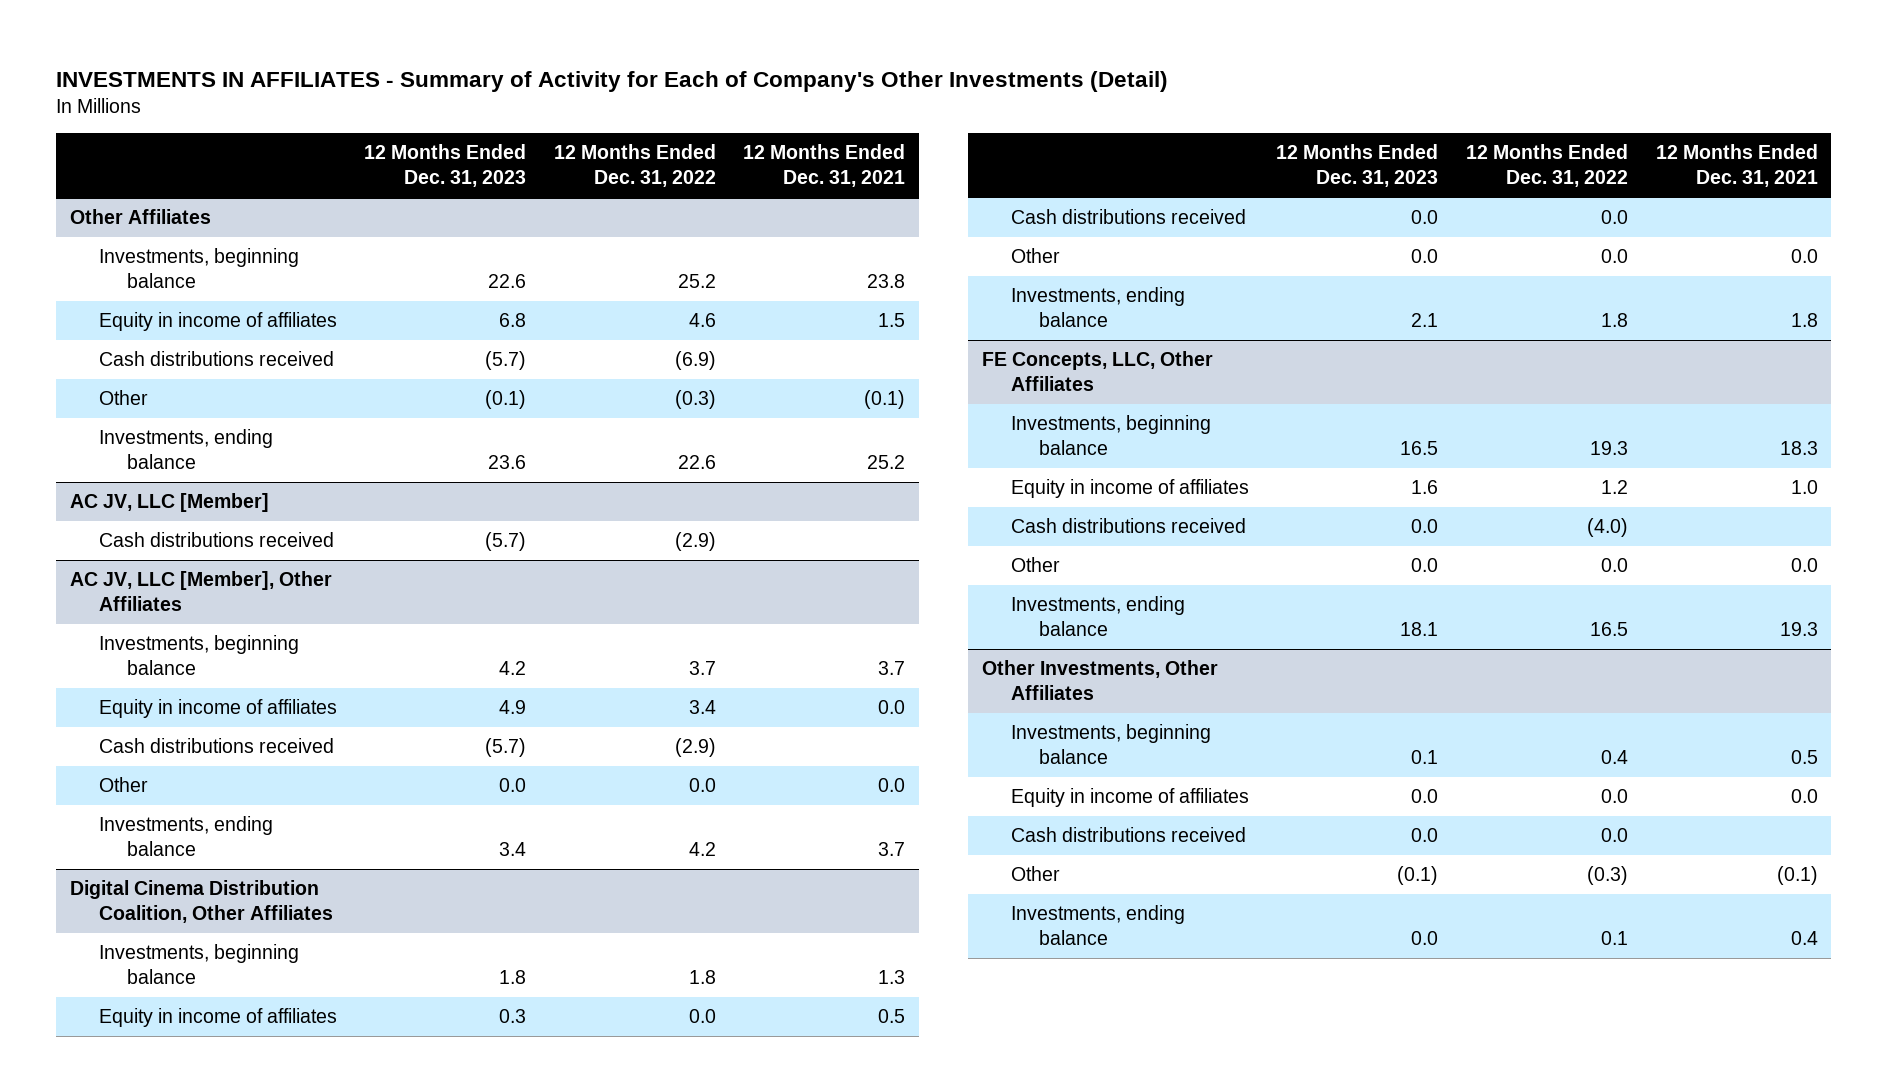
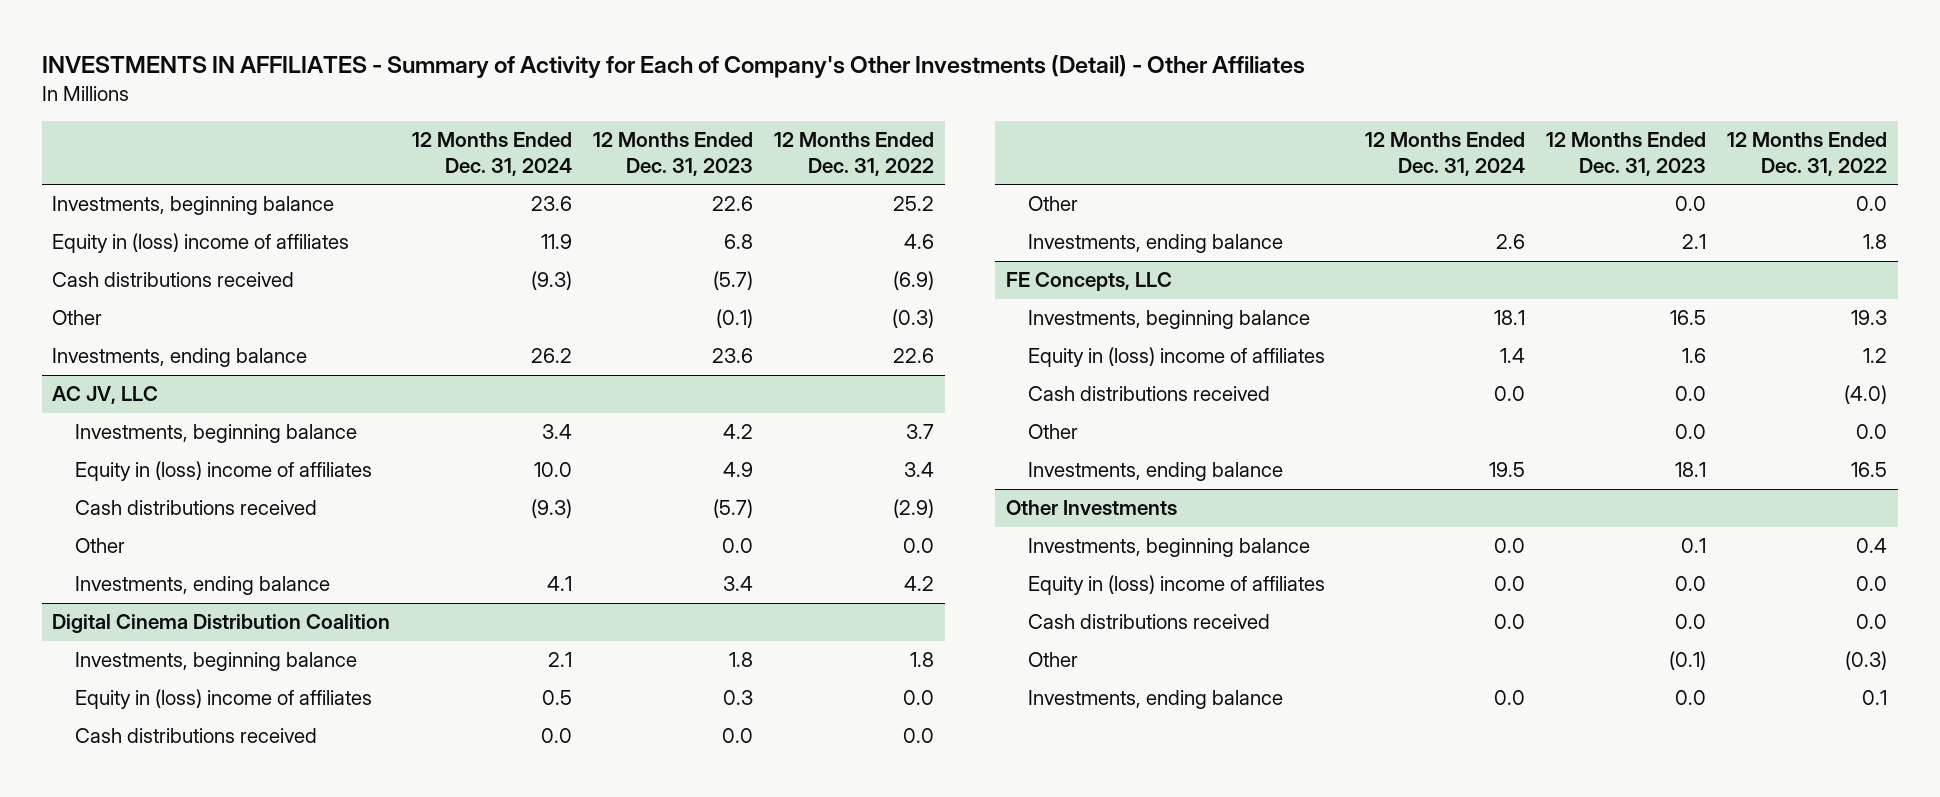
- INVESTMENTS IN AFFILIATES - Summary of Activity for Each of Company's Other Investments (Detail)
+ INVESTMENTS IN AFFILIATES - Summary of Activity for Each of Company's Other Investments (Detail) - Other Affiliates
- | 12 Months Ended Dec. 31, 2023 | 12 Months Ended Dec. 31, 2022 | 12 Months Ended Dec. 31, 2021
+ | 12 Months Ended Dec. 31, 2024 | 12 Months Ended Dec. 31, 2023 | 12 Months Ended Dec. 31, 2022
- Other Affiliates
- Equity in income of affiliates | 6.8 | 4.6 | 1.5
+ Equity in (loss) income of affiliates | 11.9 | 6.8 | 4.6
- AC JV, LLC [Member]
- Cash distributions received | (5.7) | (2.9) |
- AC JV, LLC [Member], Other Affiliates
+ AC JV, LLC
- Equity in income of affiliates | 4.9 | 3.4 | 0.0
+ Equity in (loss) income of affiliates | 10.0 | 4.9 | 3.4
- Digital Cinema Distribution Coalition, Other Affiliates
+ Digital Cinema Distribution Coalition
- Equity in income of affiliates | 0.3 | 0.0 | 0.5
+ Equity in (loss) income of affiliates | 0.5 | 0.3 | 0.0
- FE Concepts, LLC, Other Affiliates
+ FE Concepts, LLC
- Equity in income of affiliates | 1.6 | 1.2 | 1.0
+ Equity in (loss) income of affiliates | 1.4 | 1.6 | 1.2
- Other Investments, Other Affiliates
+ Other Investments
- Equity in income of affiliates | 0.0 | 0.0 | 0.0
+ Equity in (loss) income of affiliates | 0.0 | 0.0 | 0.0

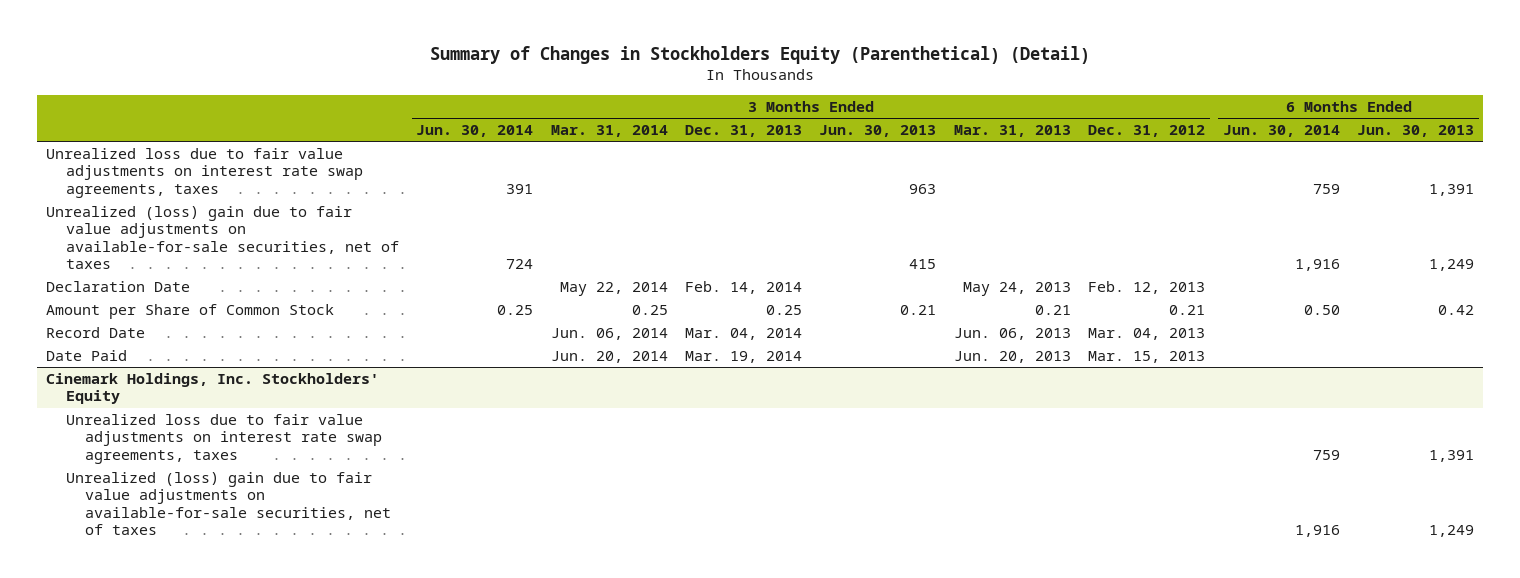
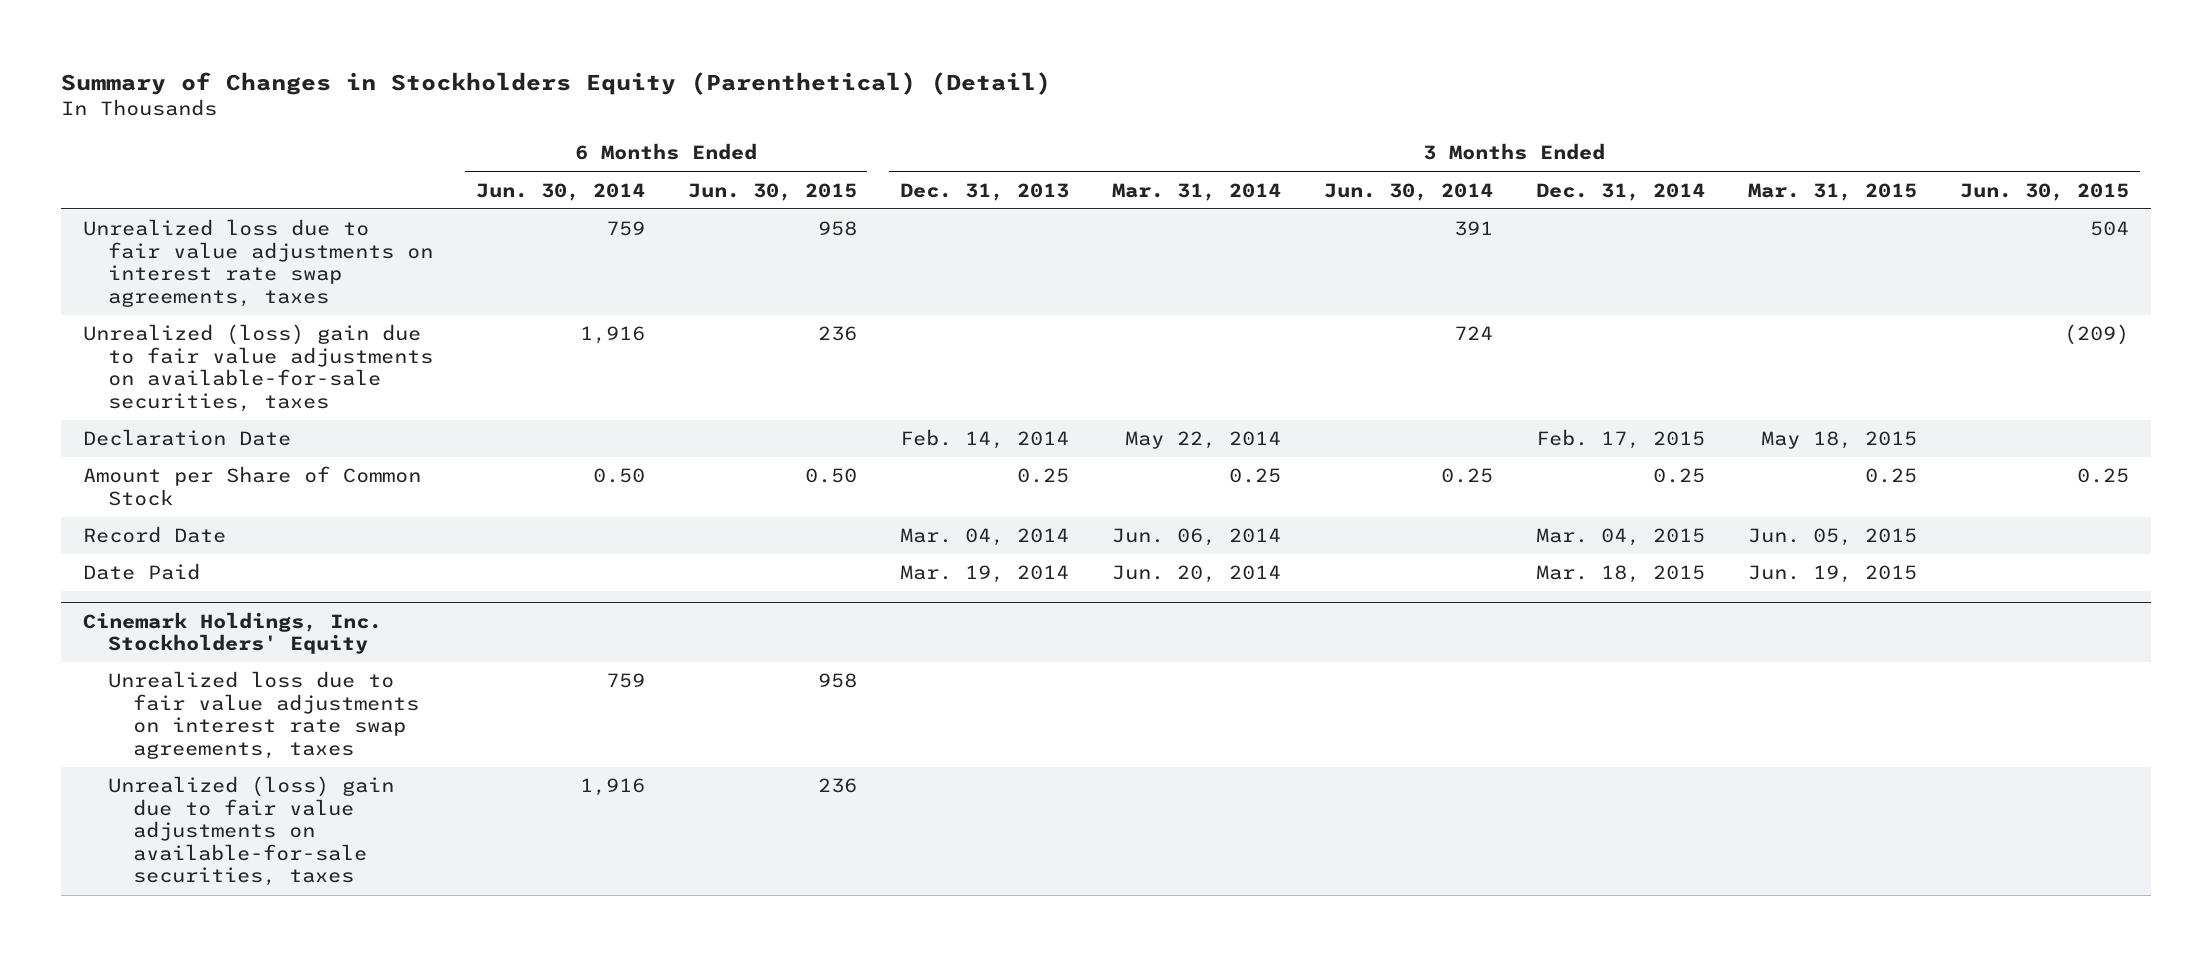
- | 3 Months Ended Jun. 30, 2014 | 3 Months Ended Mar. 31, 2014 | 3 Months Ended Dec. 31, 2013 | 3 Months Ended Jun. 30, 2013 | 3 Months Ended Mar. 31, 2013 | 3 Months Ended Dec. 31, 2012 | 6 Months Ended Jun. 30, 2014 | 6 Months Ended Jun. 30, 2013
+ | 6 Months Ended Jun. 30, 2014 | 6 Months Ended Jun. 30, 2015 | 3 Months Ended Dec. 31, 2013 | 3 Months Ended Mar. 31, 2014 | 3 Months Ended Jun. 30, 2014 | 3 Months Ended Dec. 31, 2014 | 3 Months Ended Mar. 31, 2015 | 3 Months Ended Jun. 30, 2015
- Unrealized (loss) gain due to fair value adjustments on available-for-sale securities, net of taxes | 724 | | | 415 | | | 1,916 | 1,249
+ Unrealized (loss) gain due to fair value adjustments on available-for-sale securities, taxes | 1,916 | 236 | | | 724 | | | (209)
@ Cinemark Holdings, Inc. Stockholders' Equity
- Unrealized (loss) gain due to fair value adjustments on available-for-sale securities, net of taxes | | | | | | | 1,916 | 1,249
+ Unrealized (loss) gain due to fair value adjustments on available-for-sale securities, taxes | 1,916 | 236 | | | | | |

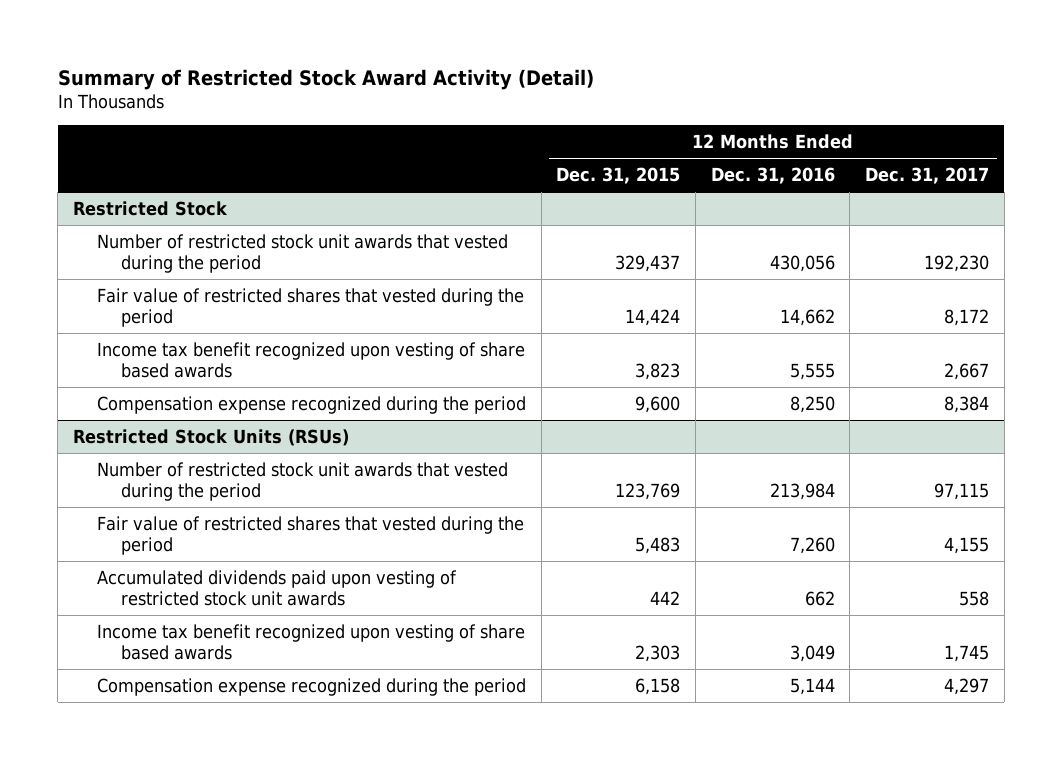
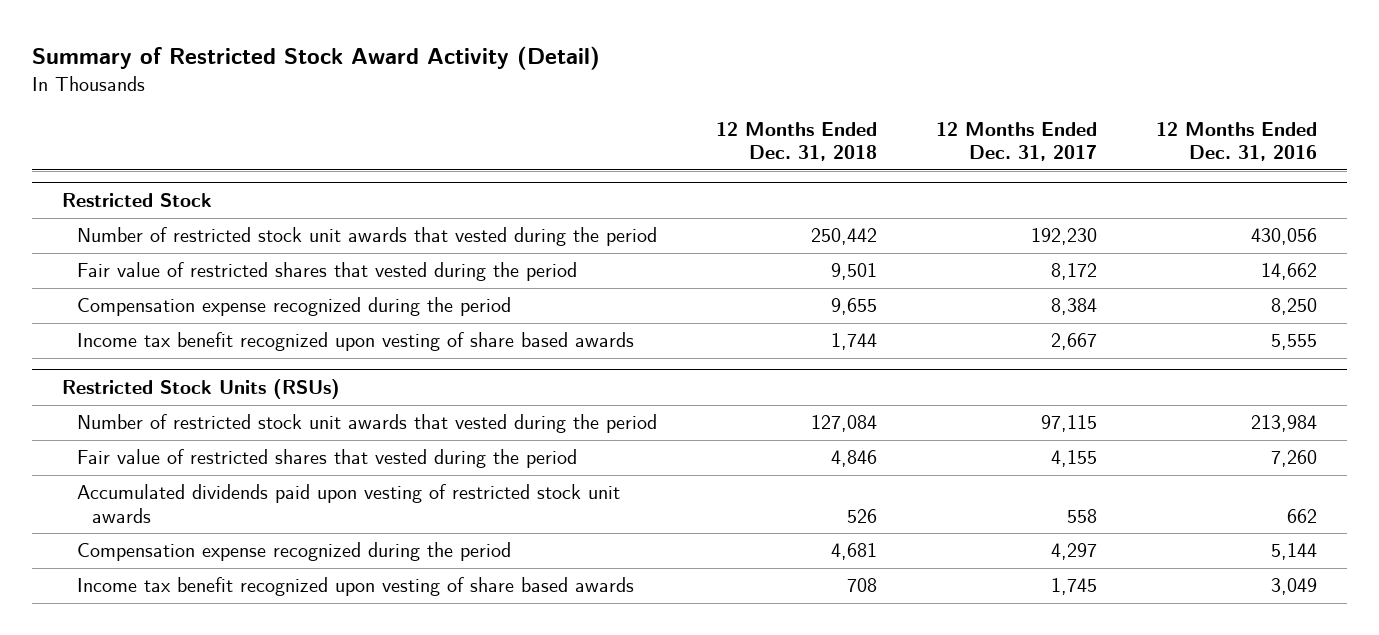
- | 12 Months Ended Dec. 31, 2015 | 12 Months Ended Dec. 31, 2016 | 12 Months Ended Dec. 31, 2017
+ | 12 Months Ended Dec. 31, 2018 | 12 Months Ended Dec. 31, 2017 | 12 Months Ended Dec. 31, 2016
@ Restricted Stock
moved down: Income tax benefit recognized upon vesting of share based awards | 1,744 | 2,667 | 5,555
@ Restricted Stock Units (RSUs)
moved down: Income tax benefit recognized upon vesting of share based awards | 708 | 1,745 | 3,049

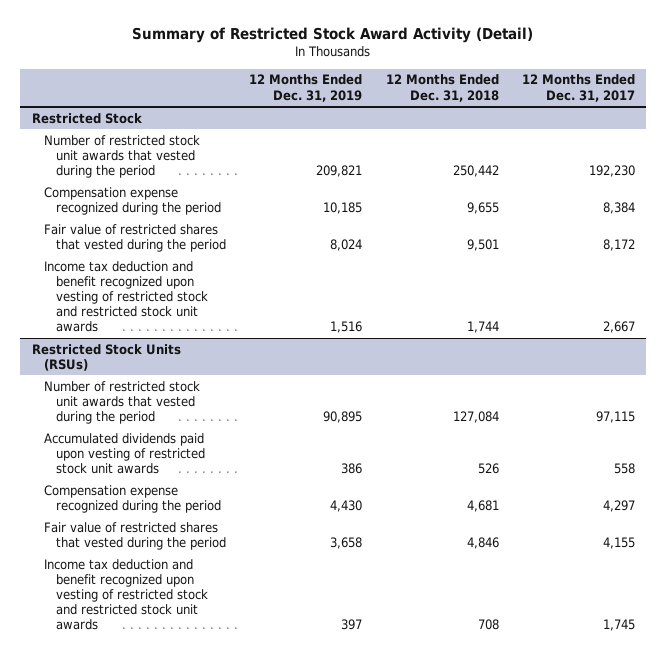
- | 12 Months Ended Dec. 31, 2018 | 12 Months Ended Dec. 31, 2017 | 12 Months Ended Dec. 31, 2016
+ | 12 Months Ended Dec. 31, 2019 | 12 Months Ended Dec. 31, 2018 | 12 Months Ended Dec. 31, 2017
@ Restricted Stock
- Income tax benefit recognized upon vesting of share based awards | 1,744 | 2,667 | 5,555
moved down: Fair value of restricted shares that vested during the period | 8,024 | 9,501 | 8,172
+ Income tax deduction and benefit recognized upon vesting of restricted stock and restricted stock unit awards | 1,516 | 1,744 | 2,667
@ Restricted Stock Units (RSUs)
- Income tax benefit recognized upon vesting of share based awards | 708 | 1,745 | 3,049
moved down: Fair value of restricted shares that vested during the period | 3,658 | 4,846 | 4,155
+ Income tax deduction and benefit recognized upon vesting of restricted stock and restricted stock unit awards | 397 | 708 | 1,745

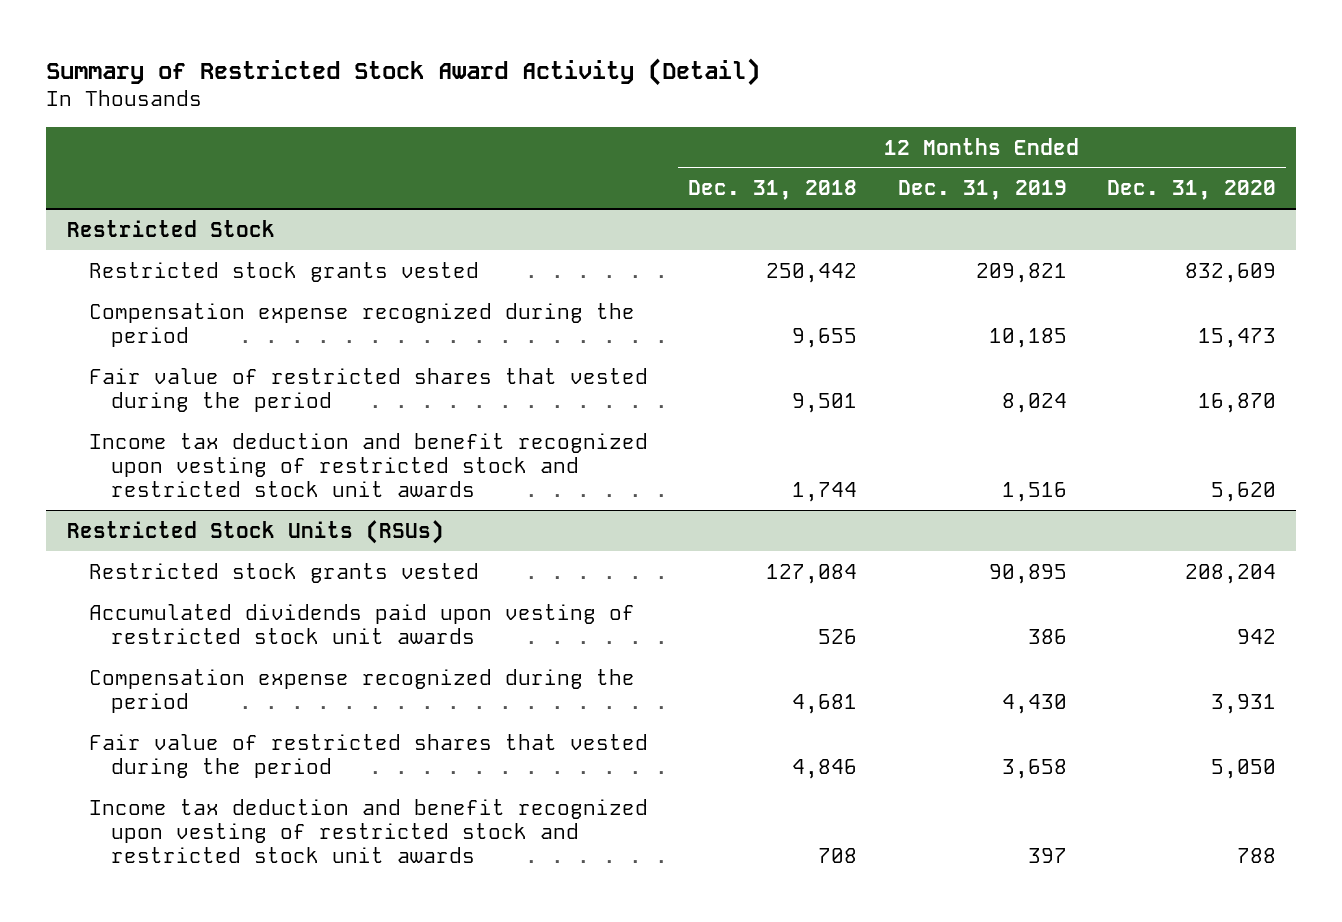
- | 12 Months Ended Dec. 31, 2019 | 12 Months Ended Dec. 31, 2018 | 12 Months Ended Dec. 31, 2017
+ | 12 Months Ended Dec. 31, 2018 | 12 Months Ended Dec. 31, 2019 | 12 Months Ended Dec. 31, 2020
@ Restricted Stock
- Number of restricted stock unit awards that vested during the period | 209,821 | 250,442 | 192,230
+ Restricted stock grants vested | 250,442 | 209,821 | 832,609
@ Restricted Stock Units (RSUs)
- Number of restricted stock unit awards that vested during the period | 90,895 | 127,084 | 97,115
+ Restricted stock grants vested | 127,084 | 90,895 | 208,204

